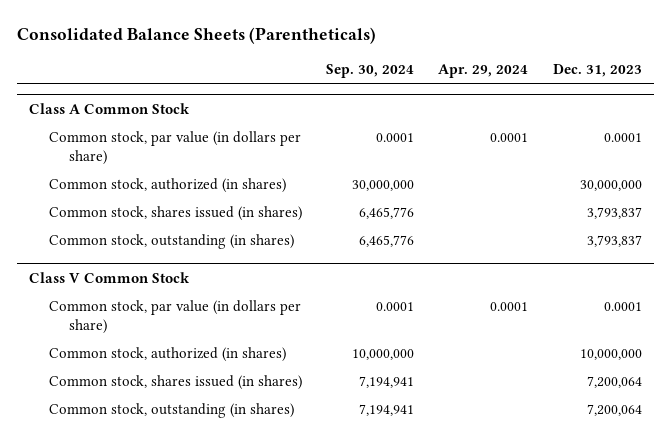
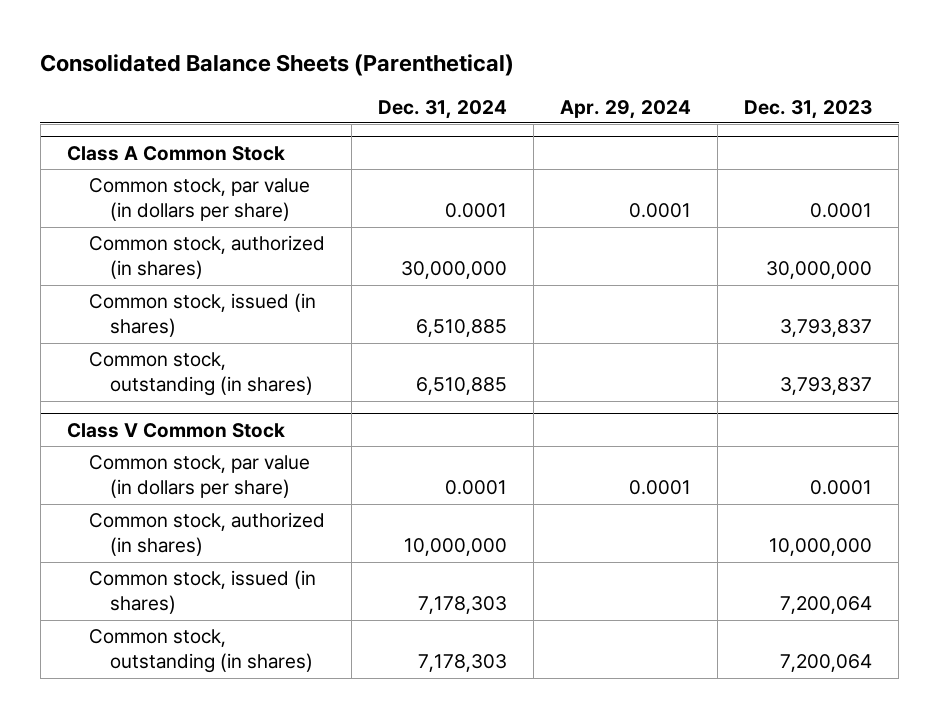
- Consolidated Balance Sheets (Parentheticals)
+ Consolidated Balance Sheets (Parenthetical)
- | Sep. 30, 2024 | Apr. 29, 2024 | Dec. 31, 2023
+ | Dec. 31, 2024 | Apr. 29, 2024 | Dec. 31, 2023
@ Class A Common Stock
- Common stock, shares issued (in shares) | 6,465,776 | | 3,793,837
+ Common stock, issued (in shares) | 6,510,885 | | 3,793,837
@ Class V Common Stock
- Common stock, shares issued (in shares) | 7,194,941 | | 7,200,064
+ Common stock, issued (in shares) | 7,178,303 | | 7,200,064

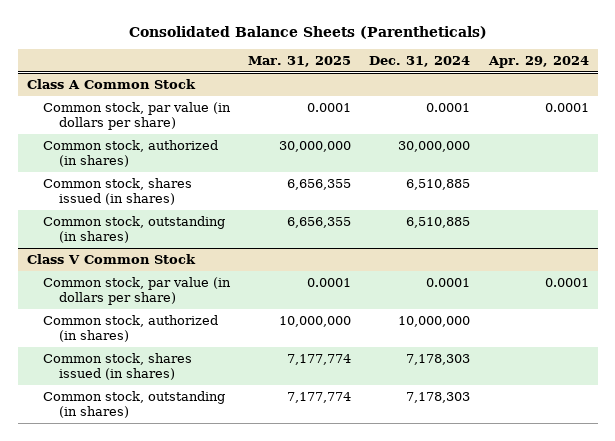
- Consolidated Balance Sheets (Parenthetical)
+ Consolidated Balance Sheets (Parentheticals)
- | Dec. 31, 2024 | Apr. 29, 2024 | Dec. 31, 2023
+ | Mar. 31, 2025 | Dec. 31, 2024 | Apr. 29, 2024
@ Class A Common Stock
- Common stock, issued (in shares) | 6,510,885 | | 3,793,837
+ Common stock, shares issued (in shares) | 6,656,355 | 6,510,885 |
@ Class V Common Stock
- Common stock, issued (in shares) | 7,178,303 | | 7,200,064
+ Common stock, shares issued (in shares) | 7,177,774 | 7,178,303 |

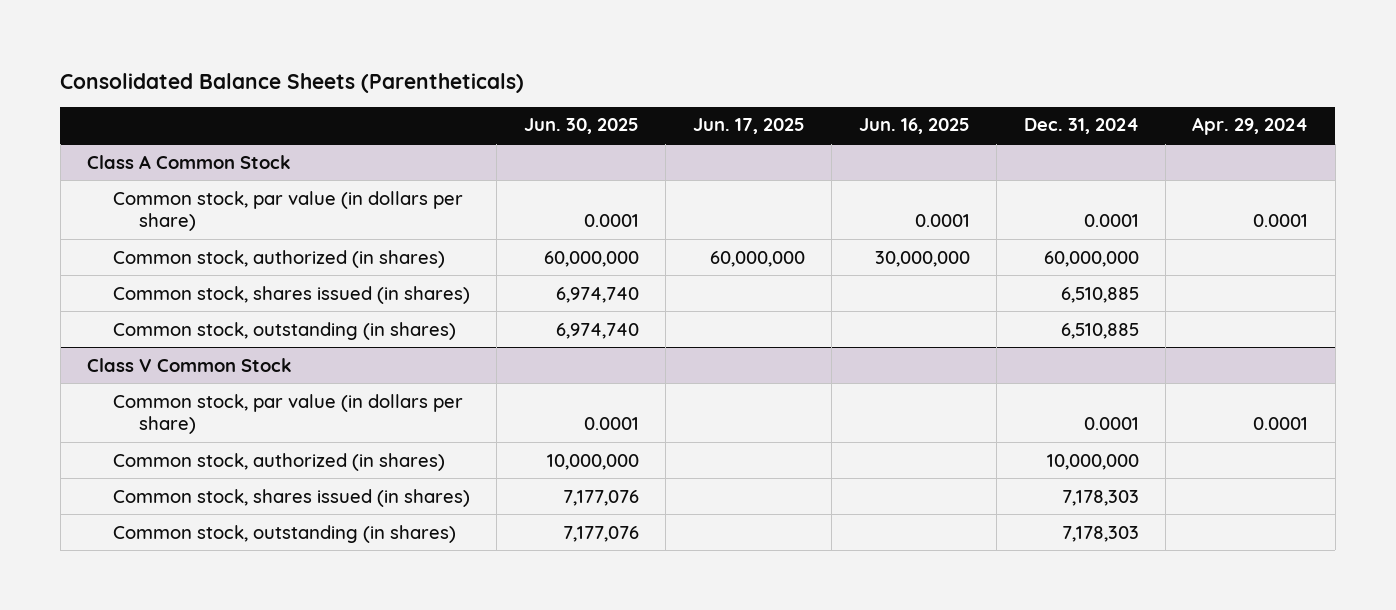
- | Mar. 31, 2025 | Dec. 31, 2024 | Apr. 29, 2024
+ | Jun. 30, 2025 | Jun. 17, 2025 | Jun. 16, 2025 | Dec. 31, 2024 | Apr. 29, 2024
@ Class A Common Stock
- Common stock, authorized (in shares) | 30,000,000 | 30,000,000 |
+ Common stock, authorized (in shares) | 60,000,000 | 60,000,000 | 30,000,000 | 60,000,000 |

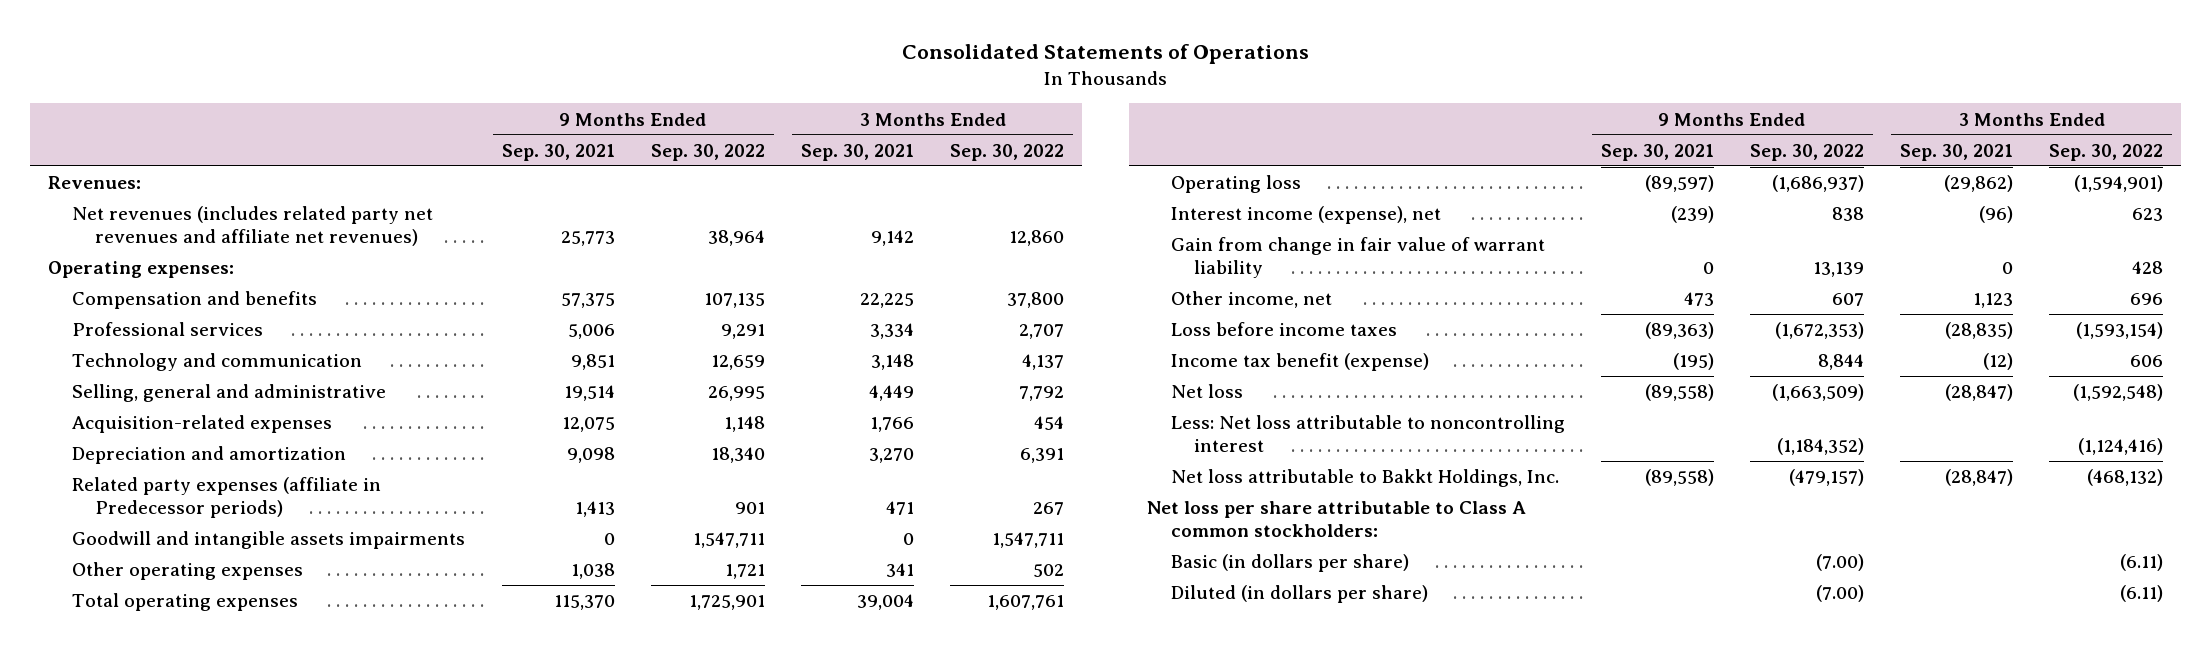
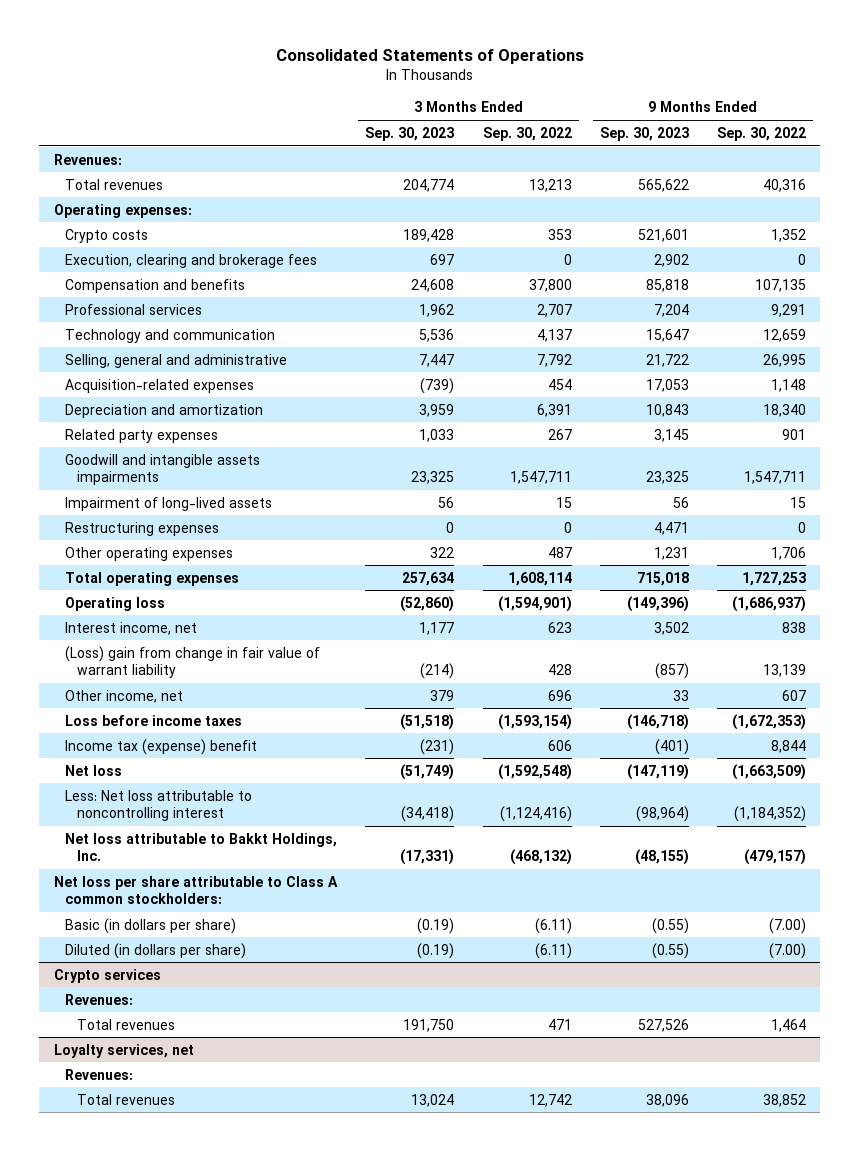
- | 9 Months Ended Sep. 30, 2021 | 9 Months Ended Sep. 30, 2022 | 3 Months Ended Sep. 30, 2021 | 3 Months Ended Sep. 30, 2022
+ | 3 Months Ended Sep. 30, 2023 | 3 Months Ended Sep. 30, 2022 | 9 Months Ended Sep. 30, 2023 | 9 Months Ended Sep. 30, 2022
- Net revenues (includes related party net revenues and affiliate net revenues) | 25,773 | 38,964 | 9,142 | 12,860
+ Total revenues | 204,774 | 13,213 | 565,622 | 40,316
+ Crypto costs | 189,428 | 353 | 521,601 | 1,352
+ Execution, clearing and brokerage fees | 697 | 0 | 2,902 | 0
- Related party expenses (affiliate in Predecessor periods) | 1,413 | 901 | 471 | 267
+ Related party expenses | 1,033 | 267 | 3,145 | 901
- Other operating expenses | 1,038 | 1,721 | 341 | 502
- Total operating expenses | 115,370 | 1,725,901 | 39,004 | 1,607,761
+ Impairment of long-lived assets | 56 | 15 | 56 | 15
+ Restructuring expenses | 0 | 0 | 4,471 | 0
+ Other operating expenses | 322 | 487 | 1,231 | 1,706
+ Total operating expenses | 257,634 | 1,608,114 | 715,018 | 1,727,253
- Interest income (expense), net | (239) | 838 | (96) | 623
- Gain from change in fair value of warrant liability | 0 | 13,139 | 0 | 428
+ Interest income, net | 1,177 | 623 | 3,502 | 838
+ (Loss) gain from change in fair value of warrant liability | (214) | 428 | (857) | 13,139
- Income tax benefit (expense) | (195) | 8,844 | (12) | 606
+ Income tax (expense) benefit | (231) | 606 | (401) | 8,844
+ Crypto services
+ Revenues:
+ Total revenues | 191,750 | 471 | 527,526 | 1,464
+ Loyalty services, net
+ Revenues:
+ Total revenues | 13,024 | 12,742 | 38,096 | 38,852

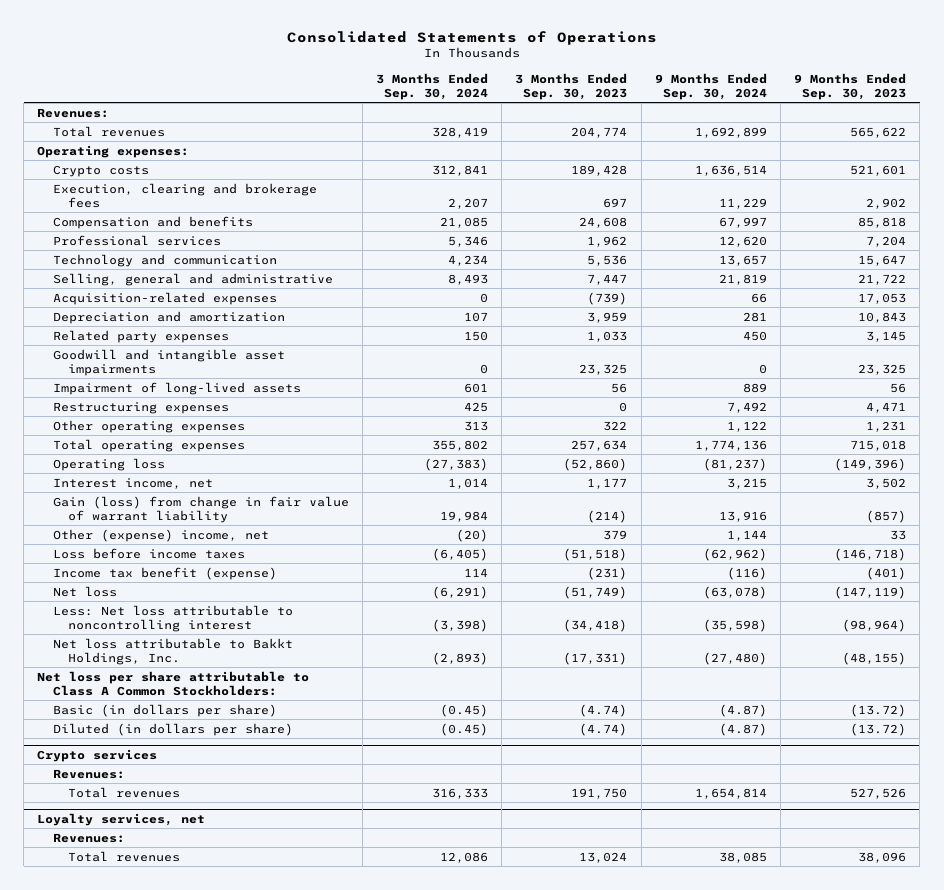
- | 3 Months Ended Sep. 30, 2023 | 3 Months Ended Sep. 30, 2022 | 9 Months Ended Sep. 30, 2023 | 9 Months Ended Sep. 30, 2022
+ | 3 Months Ended Sep. 30, 2024 | 3 Months Ended Sep. 30, 2023 | 9 Months Ended Sep. 30, 2024 | 9 Months Ended Sep. 30, 2023
- Goodwill and intangible assets impairments | 23,325 | 1,547,711 | 23,325 | 1,547,711
+ Goodwill and intangible asset impairments | 0 | 23,325 | 0 | 23,325
- (Loss) gain from change in fair value of warrant liability | (214) | 428 | (857) | 13,139
- Other income, net | 379 | 696 | 33 | 607
+ Gain (loss) from change in fair value of warrant liability | 19,984 | (214) | 13,916 | (857)
+ Other (expense) income, net | (20) | 379 | 1,144 | 33
- Income tax (expense) benefit | (231) | 606 | (401) | 8,844
+ Income tax benefit (expense) | 114 | (231) | (116) | (401)
- Net loss per share attributable to Class A common stockholders:
- Basic (in dollars per share) | (0.19) | (6.11) | (0.55) | (7.00)
- Diluted (in dollars per share) | (0.19) | (6.11) | (0.55) | (7.00)
+ Net loss per share attributable to Class A Common Stockholders:
+ Basic (in dollars per share) | (0.45) | (4.74) | (4.87) | (13.72)
+ Diluted (in dollars per share) | (0.45) | (4.74) | (4.87) | (13.72)

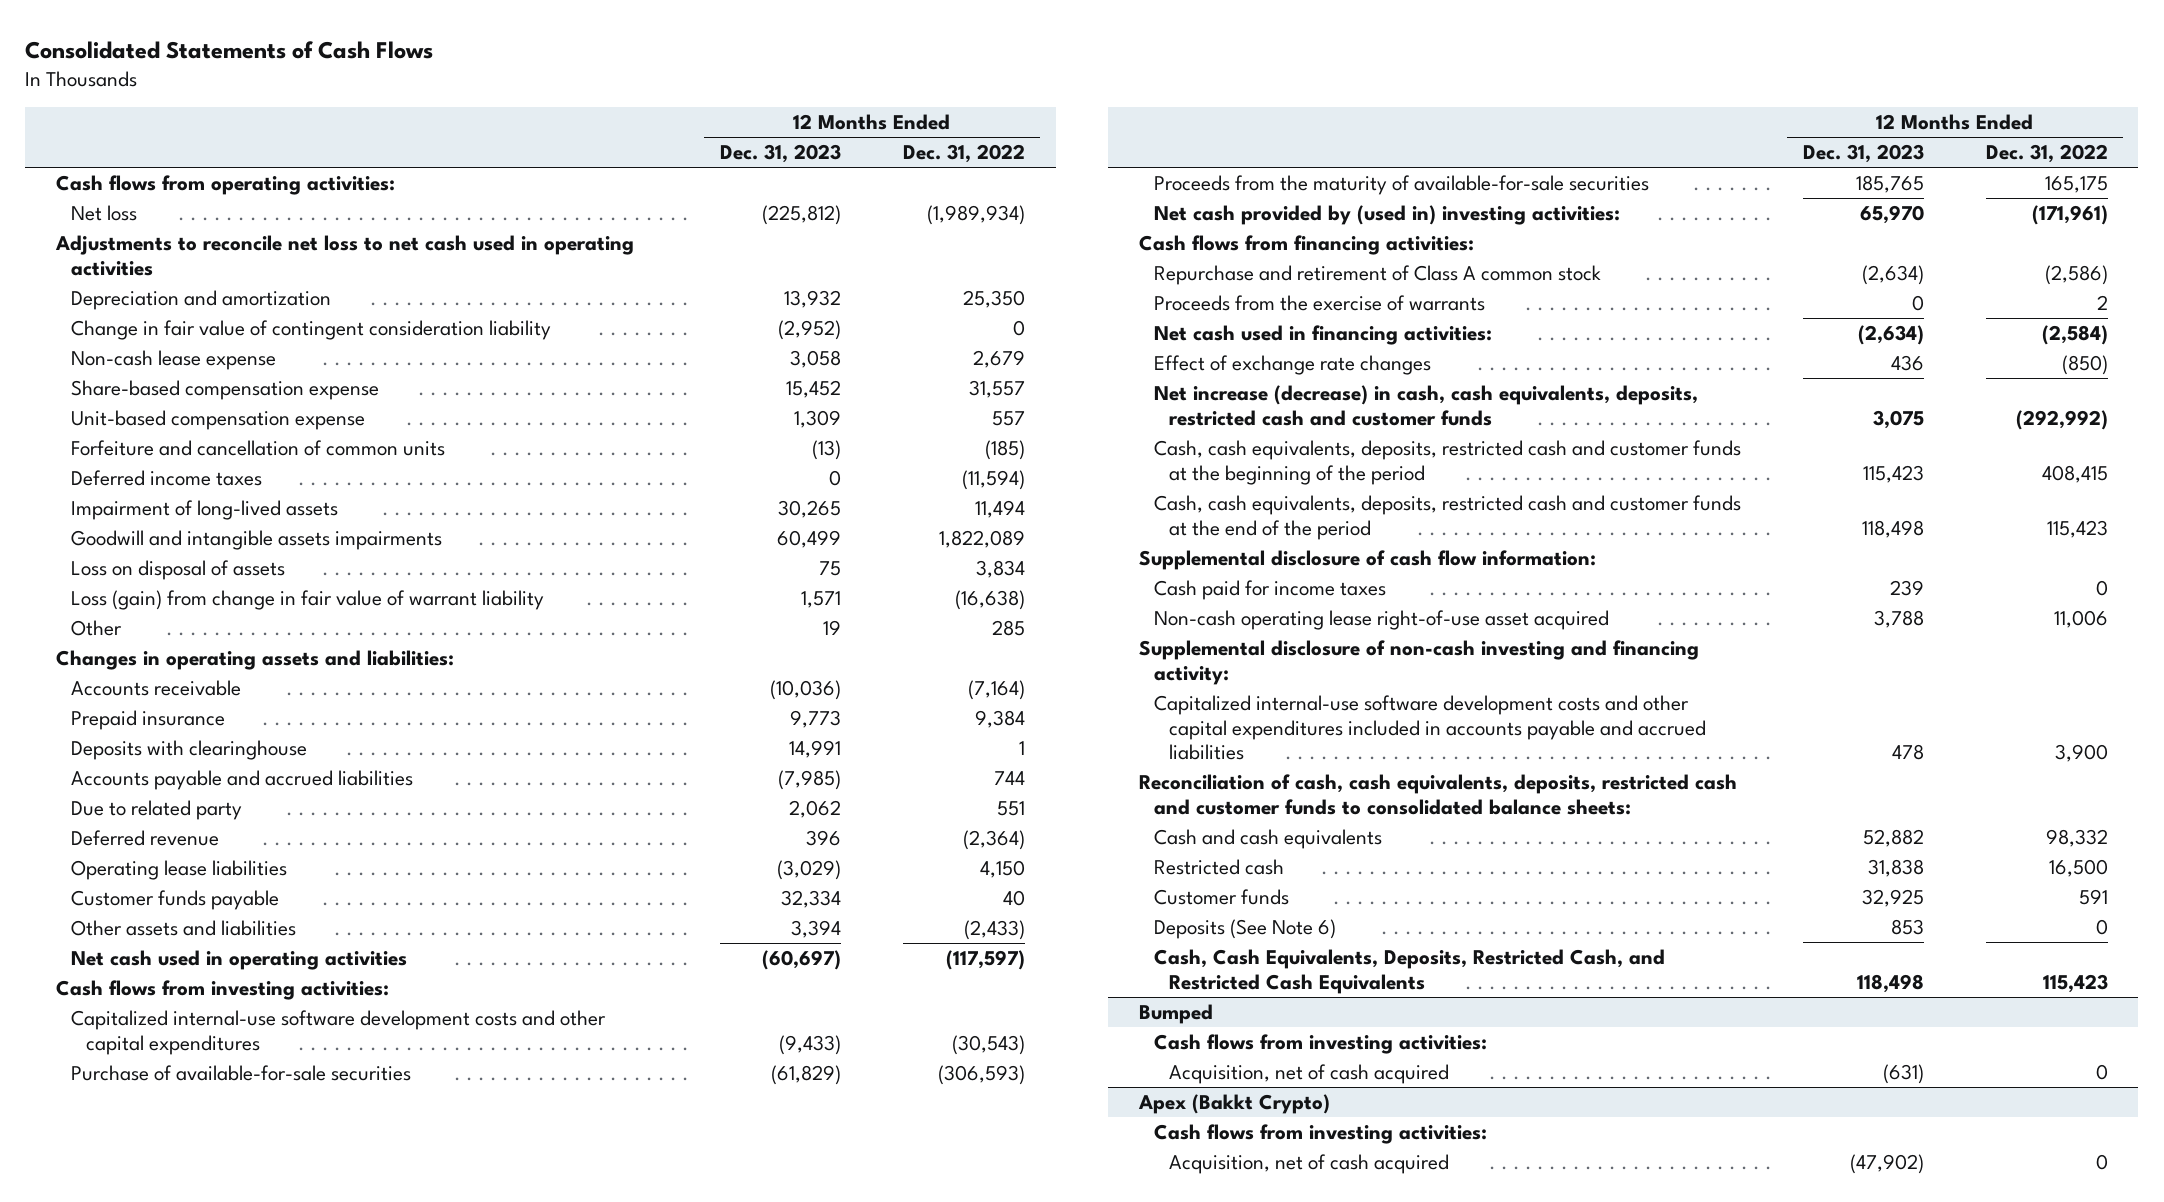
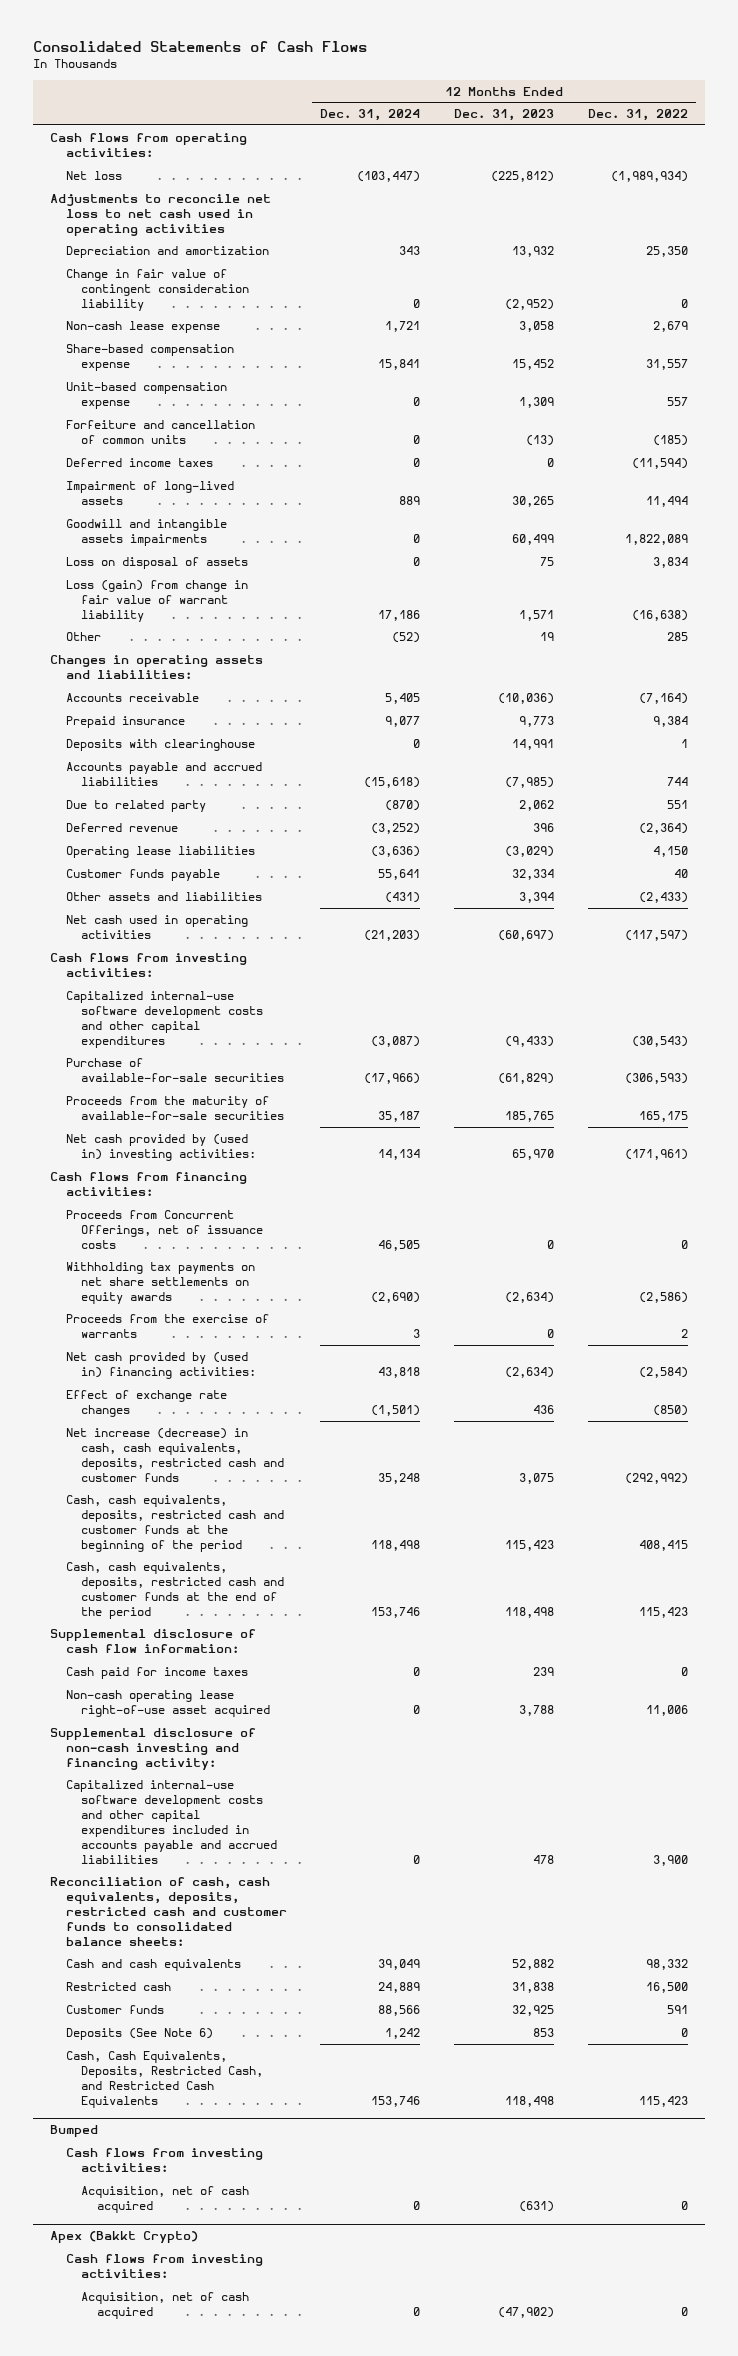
- | 12 Months Ended Dec. 31, 2023 | 12 Months Ended Dec. 31, 2022
+ | 12 Months Ended Dec. 31, 2024 | 12 Months Ended Dec. 31, 2023 | 12 Months Ended Dec. 31, 2022
- Repurchase and retirement of Class A common stock | (2,634) | (2,586)
+ Proceeds from Concurrent Offerings, net of issuance costs | 46,505 | 0 | 0
+ Withholding tax payments on net share settlements on equity awards | (2,690) | (2,634) | (2,586)
- Net cash used in financing activities: | (2,634) | (2,584)
+ Net cash provided by (used in) financing activities: | 43,818 | (2,634) | (2,584)

